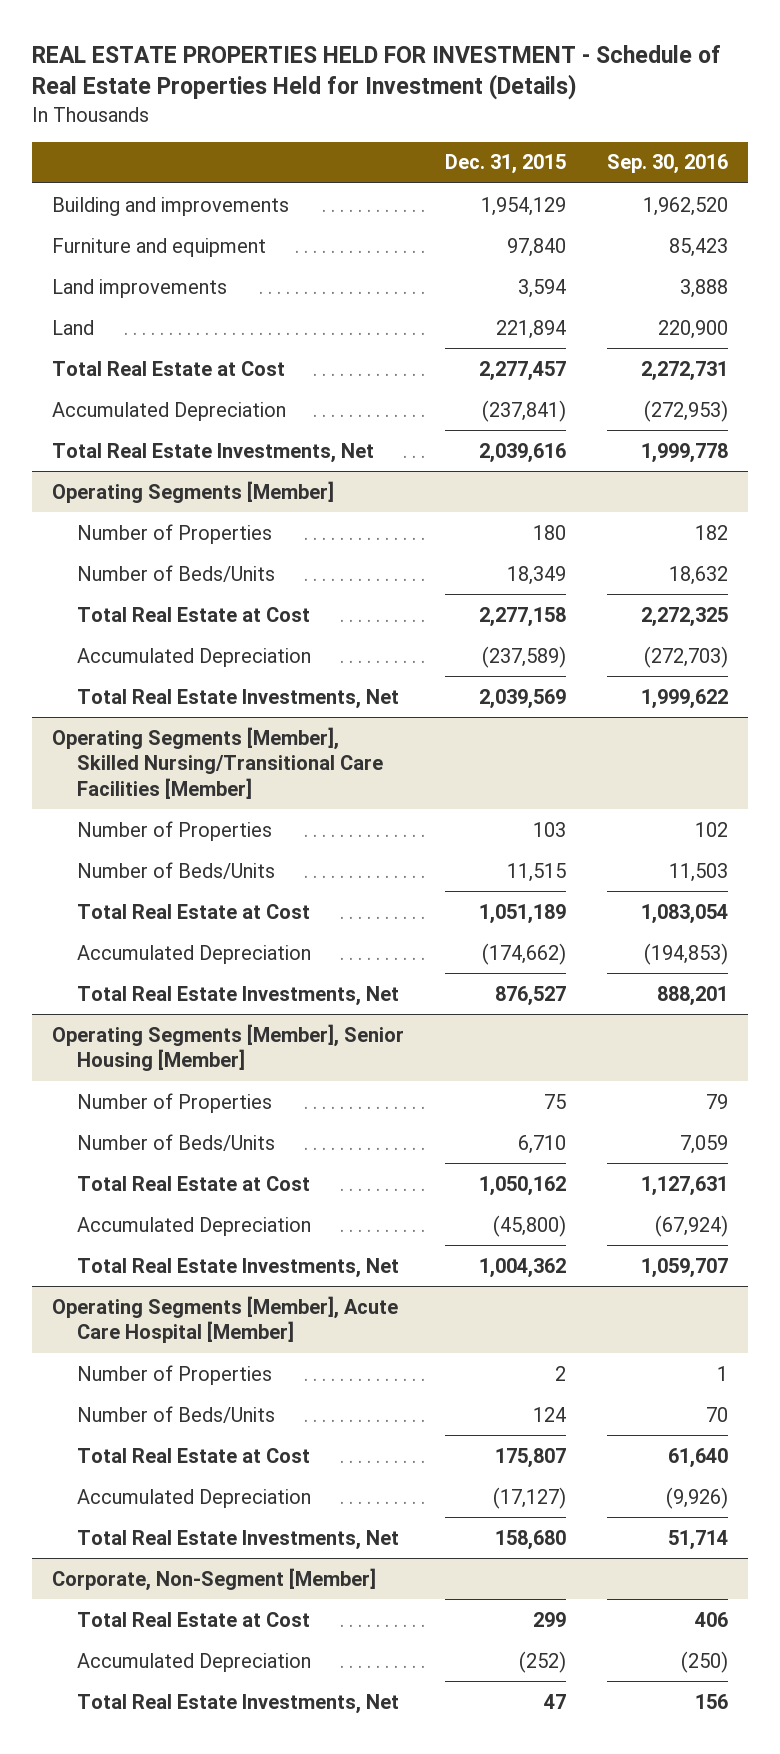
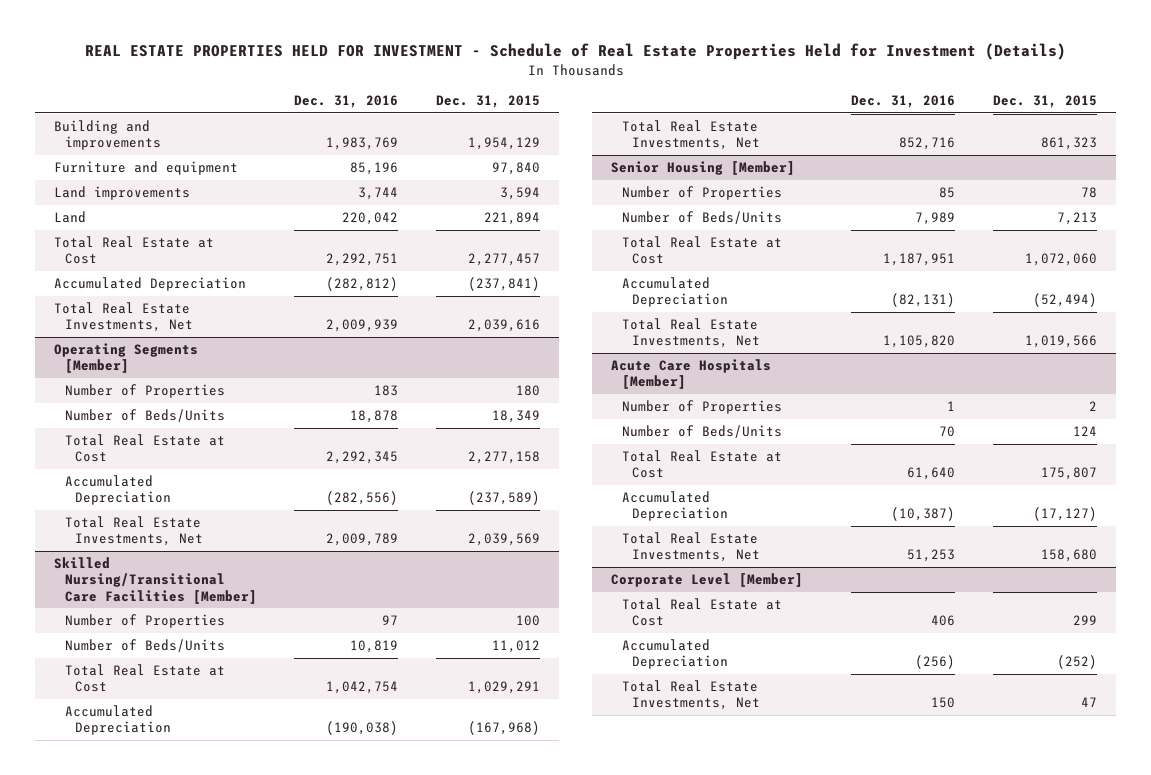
- | Dec. 31, 2015 | Sep. 30, 2016
+ | Dec. 31, 2016 | Dec. 31, 2015
- Operating Segments [Member], Skilled Nursing/Transitional Care Facilities [Member]
- Number of Properties | 103 | 102
- Number of Beds/Units | 11,515 | 11,503
- Total Real Estate at Cost | 1,051,189 | 1,083,054
- Accumulated Depreciation | (174,662) | (194,853)
- Total Real Estate Investments, Net | 876,527 | 888,201
- Operating Segments [Member], Senior Housing [Member]
- Number of Properties | 75 | 79
- Number of Beds/Units | 6,710 | 7,059
- Total Real Estate at Cost | 1,050,162 | 1,127,631
- Accumulated Depreciation | (45,800) | (67,924)
- Total Real Estate Investments, Net | 1,004,362 | 1,059,707
- Operating Segments [Member], Acute Care Hospital [Member]
+ Skilled Nursing/Transitional Care Facilities [Member]
+ Number of Properties | 97 | 100
+ Number of Beds/Units | 10,819 | 11,012
+ Total Real Estate at Cost | 1,042,754 | 1,029,291
+ Accumulated Depreciation | (190,038) | (167,968)
+ Total Real Estate Investments, Net | 852,716 | 861,323
+ Senior Housing [Member]
+ Number of Properties | 85 | 78
+ Number of Beds/Units | 7,989 | 7,213
+ Total Real Estate at Cost | 1,187,951 | 1,072,060
+ Accumulated Depreciation | (82,131) | (52,494)
+ Total Real Estate Investments, Net | 1,105,820 | 1,019,566
+ Acute Care Hospitals [Member]
- Corporate, Non-Segment [Member]
+ Corporate Level [Member]

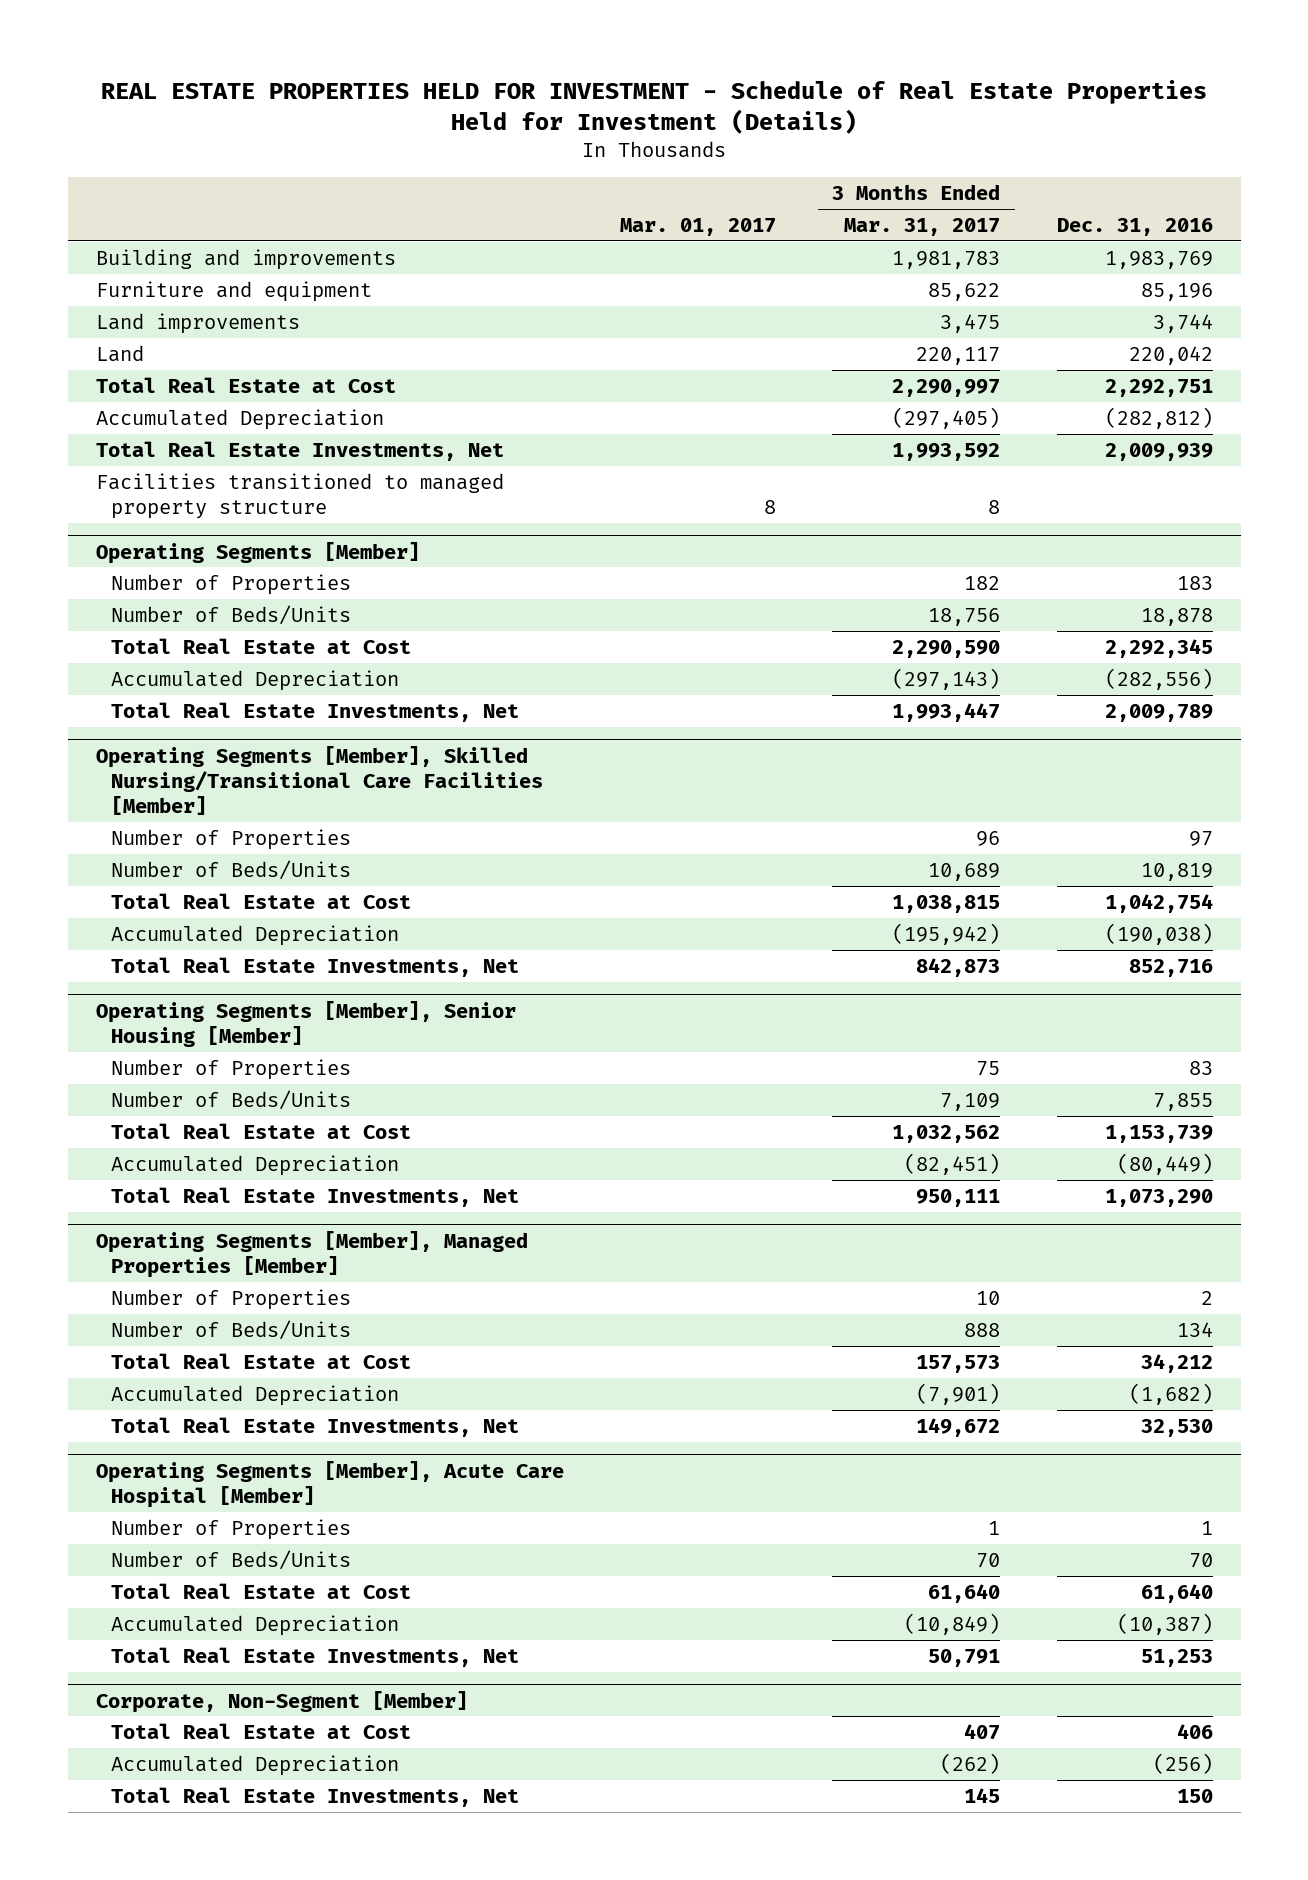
- | Dec. 31, 2016 | Dec. 31, 2015
+ | Mar. 01, 2017 | 3 Months Ended Mar. 31, 2017 | Dec. 31, 2016
+ Facilities transitioned to managed property structure | 8 | 8 |
- Skilled Nursing/Transitional Care Facilities [Member]
+ Operating Segments [Member], Skilled Nursing/Transitional Care Facilities [Member]
- Senior Housing [Member]
- Number of Properties | 85 | 78
- Number of Beds/Units | 7,989 | 7,213
- Total Real Estate at Cost | 1,187,951 | 1,072,060
- Accumulated Depreciation | (82,131) | (52,494)
- Total Real Estate Investments, Net | 1,105,820 | 1,019,566
- Acute Care Hospitals [Member]
+ Operating Segments [Member], Senior Housing [Member]
+ Number of Properties | | 75 | 83
+ Number of Beds/Units | | 7,109 | 7,855
+ Total Real Estate at Cost | | 1,032,562 | 1,153,739
+ Accumulated Depreciation | | (82,451) | (80,449)
+ Total Real Estate Investments, Net | | 950,111 | 1,073,290
+ Operating Segments [Member], Managed Properties [Member]
+ Number of Properties | | 10 | 2
+ Number of Beds/Units | | 888 | 134
+ Total Real Estate at Cost | | 157,573 | 34,212
+ Accumulated Depreciation | | (7,901) | (1,682)
+ Total Real Estate Investments, Net | | 149,672 | 32,530
+ Operating Segments [Member], Acute Care Hospital [Member]
- Corporate Level [Member]
+ Corporate, Non-Segment [Member]

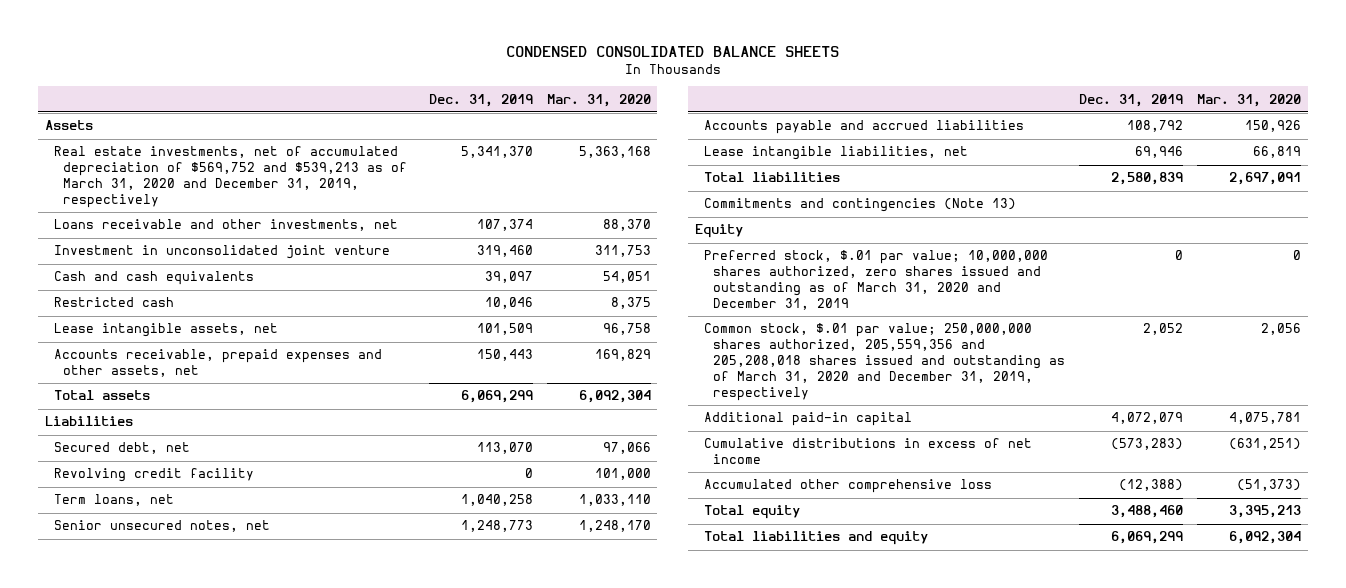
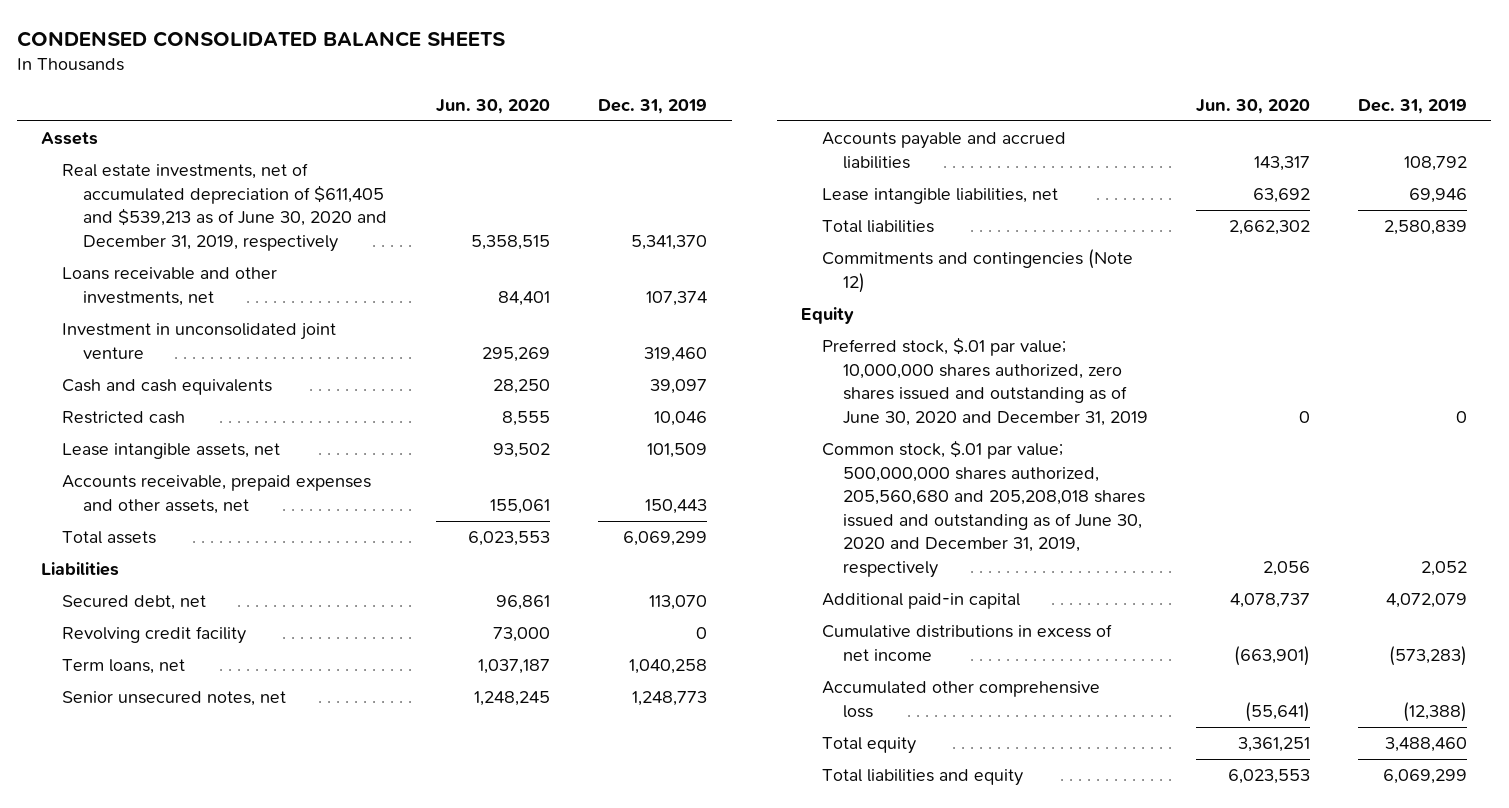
- | Dec. 31, 2019 | Mar. 31, 2020
+ | Jun. 30, 2020 | Dec. 31, 2019
- Real estate investments, net of accumulated depreciation of $569,752 and $539,213 as of March 31, 2020 and December 31, 2019, respectively | 5,341,370 | 5,363,168
+ Real estate investments, net of accumulated depreciation of $611,405 and $539,213 as of June 30, 2020 and December 31, 2019, respectively | 5,358,515 | 5,341,370
- Commitments and contingencies (Note 13)
+ Commitments and contingencies (Note 12)
- Preferred stock, $.01 par value; 10,000,000 shares authorized, zero shares issued and outstanding as of March 31, 2020 and December 31, 2019 | 0 | 0
- Common stock, $.01 par value; 250,000,000 shares authorized, 205,559,356 and 205,208,018 shares issued and outstanding as of March 31, 2020 and December 31, 2019, respectively | 2,052 | 2,056
+ Preferred stock, $.01 par value; 10,000,000 shares authorized, zero shares issued and outstanding as of June 30, 2020 and December 31, 2019 | 0 | 0
+ Common stock, $.01 par value; 500,000,000 shares authorized, 205,560,680 and 205,208,018 shares issued and outstanding as of June 30, 2020 and December 31, 2019, respectively | 2,056 | 2,052

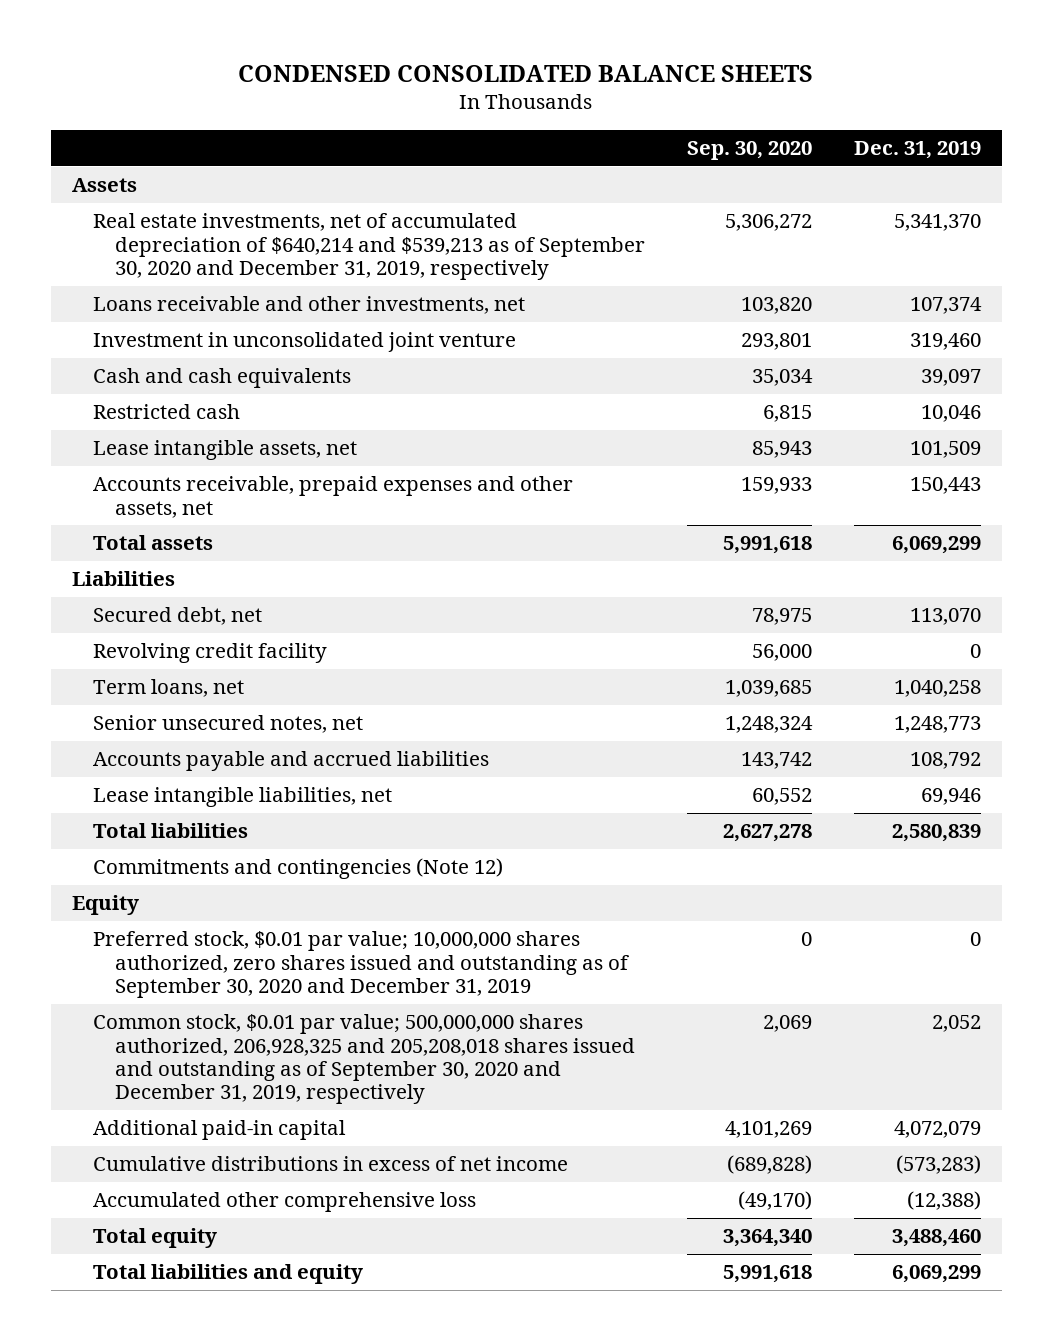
- | Jun. 30, 2020 | Dec. 31, 2019
+ | Sep. 30, 2020 | Dec. 31, 2019
- Real estate investments, net of accumulated depreciation of $611,405 and $539,213 as of June 30, 2020 and December 31, 2019, respectively | 5,358,515 | 5,341,370
+ Real estate investments, net of accumulated depreciation of $640,214 and $539,213 as of September 30, 2020 and December 31, 2019, respectively | 5,306,272 | 5,341,370
- Preferred stock, $.01 par value; 10,000,000 shares authorized, zero shares issued and outstanding as of June 30, 2020 and December 31, 2019 | 0 | 0
- Common stock, $.01 par value; 500,000,000 shares authorized, 205,560,680 and 205,208,018 shares issued and outstanding as of June 30, 2020 and December 31, 2019, respectively | 2,056 | 2,052
+ Preferred stock, $0.01 par value; 10,000,000 shares authorized, zero shares issued and outstanding as of September 30, 2020 and December 31, 2019 | 0 | 0
+ Common stock, $0.01 par value; 500,000,000 shares authorized, 206,928,325 and 205,208,018 shares issued and outstanding as of September 30, 2020 and December 31, 2019, respectively | 2,069 | 2,052

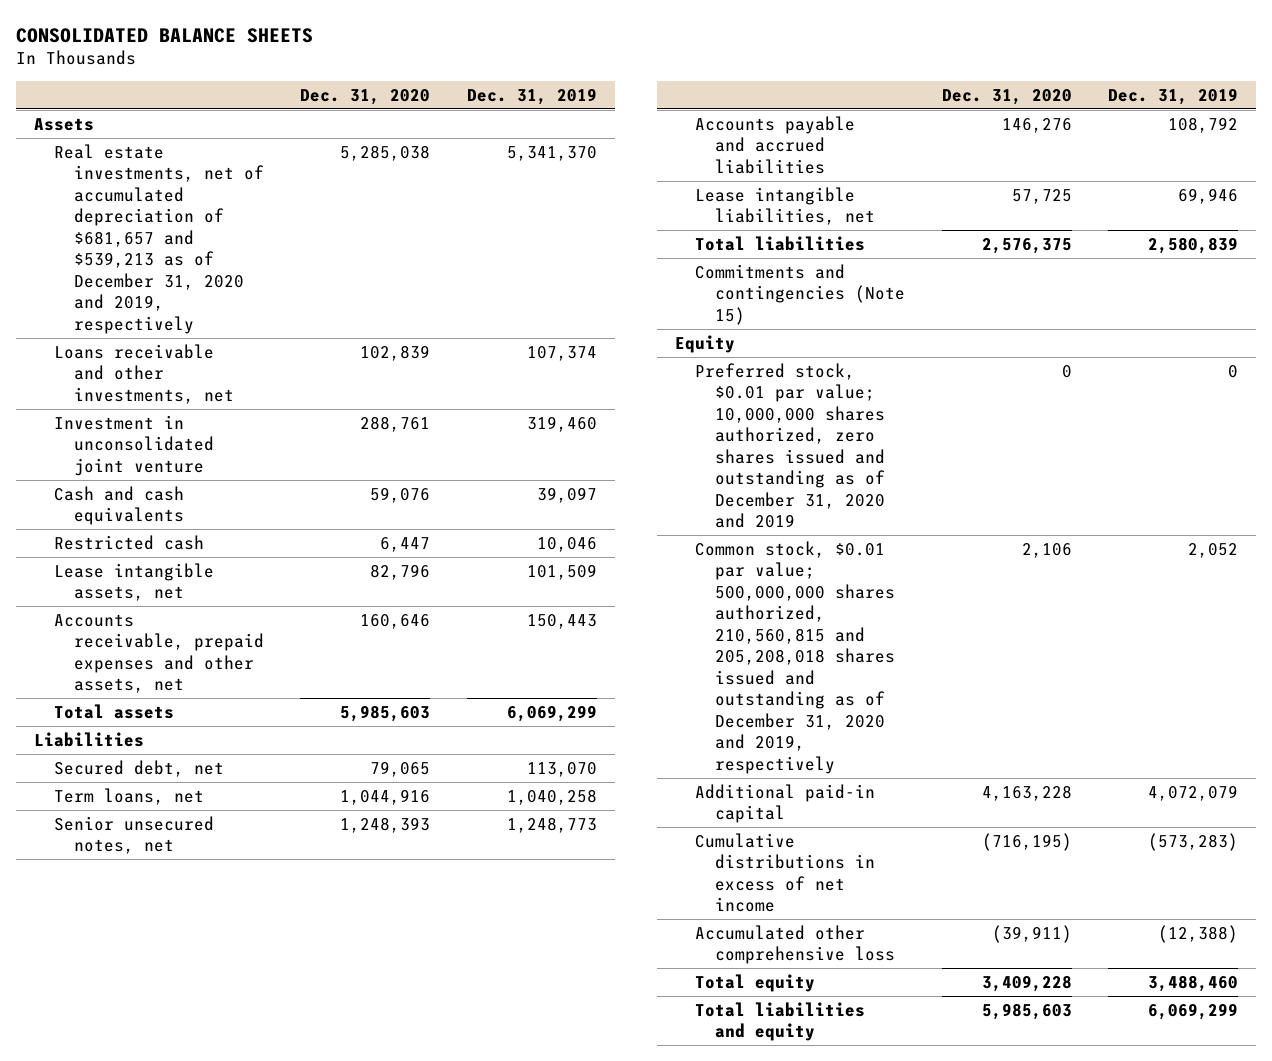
- CONDENSED CONSOLIDATED BALANCE SHEETS
+ CONSOLIDATED BALANCE SHEETS
- | Sep. 30, 2020 | Dec. 31, 2019
+ | Dec. 31, 2020 | Dec. 31, 2019
- Real estate investments, net of accumulated depreciation of $640,214 and $539,213 as of September 30, 2020 and December 31, 2019, respectively | 5,306,272 | 5,341,370
+ Real estate investments, net of accumulated depreciation of $681,657 and $539,213 as of December 31, 2020 and 2019, respectively | 5,285,038 | 5,341,370
- Revolving credit facility | 56,000 | 0
- Commitments and contingencies (Note 12)
+ Commitments and contingencies (Note 15)
- Preferred stock, $0.01 par value; 10,000,000 shares authorized, zero shares issued and outstanding as of September 30, 2020 and December 31, 2019 | 0 | 0
- Common stock, $0.01 par value; 500,000,000 shares authorized, 206,928,325 and 205,208,018 shares issued and outstanding as of September 30, 2020 and December 31, 2019, respectively | 2,069 | 2,052
+ Preferred stock, $0.01 par value; 10,000,000 shares authorized, zero shares issued and outstanding as of December 31, 2020 and 2019 | 0 | 0
+ Common stock, $0.01 par value; 500,000,000 shares authorized, 210,560,815 and 205,208,018 shares issued and outstanding as of December 31, 2020 and 2019, respectively | 2,106 | 2,052

